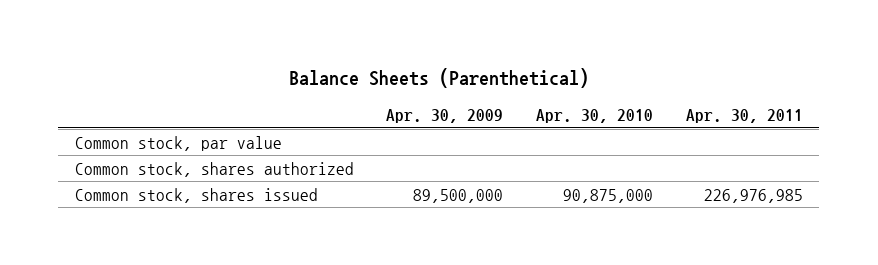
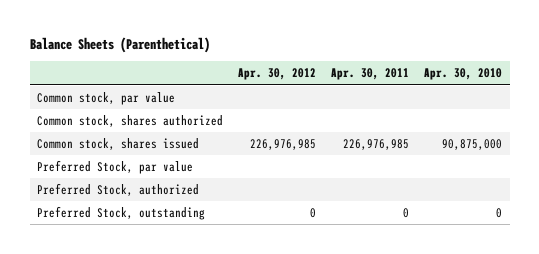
- | Apr. 30, 2009 | Apr. 30, 2010 | Apr. 30, 2011
+ | Apr. 30, 2012 | Apr. 30, 2011 | Apr. 30, 2010
+ Preferred Stock, par value
+ Preferred Stock, authorized
+ Preferred Stock, outstanding | 0 | 0 | 0

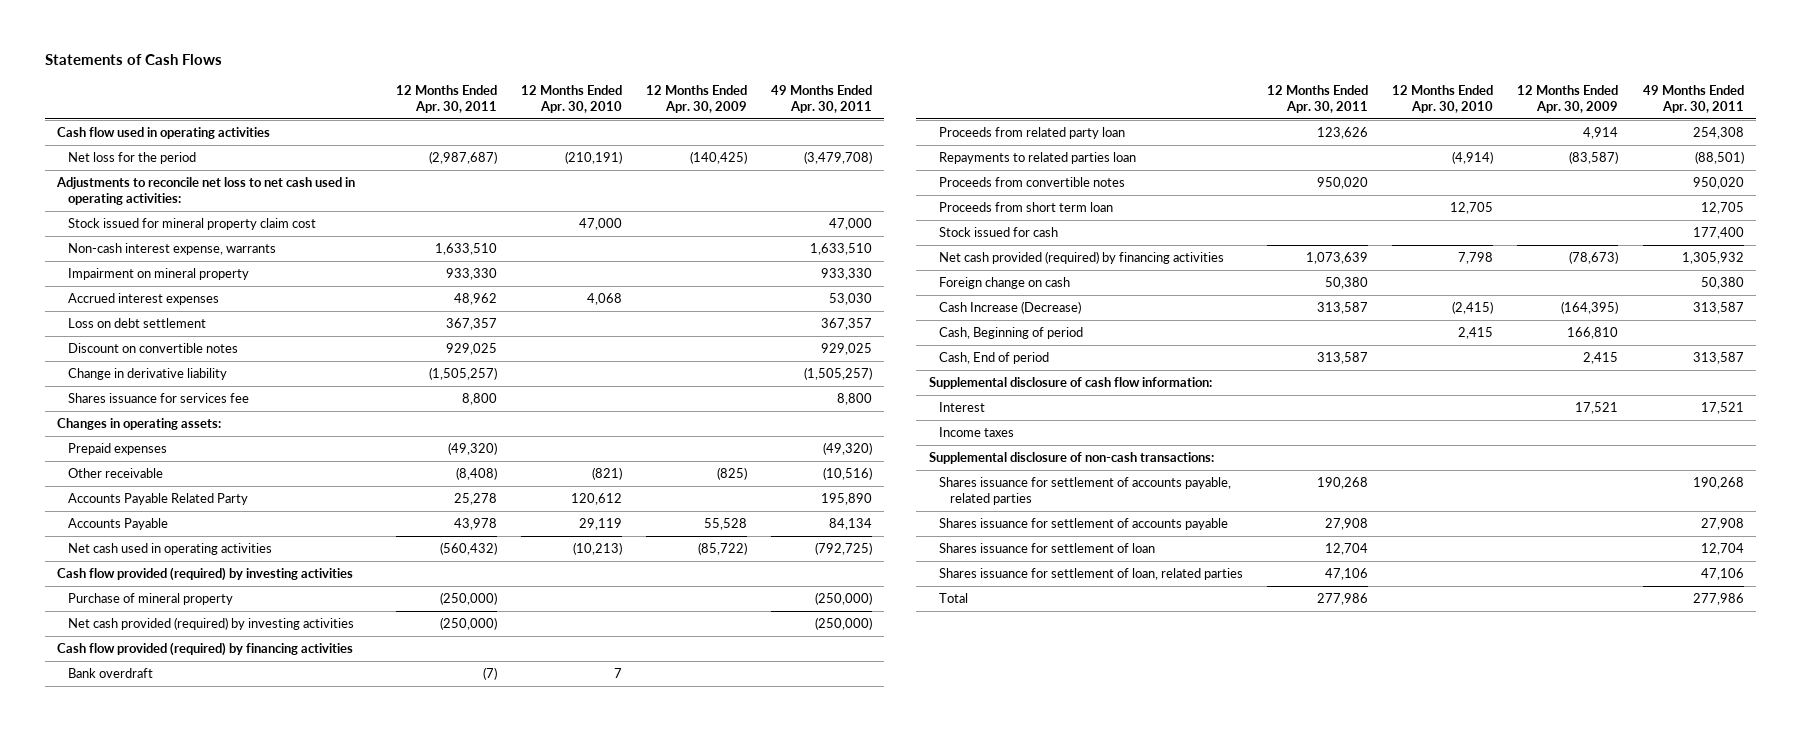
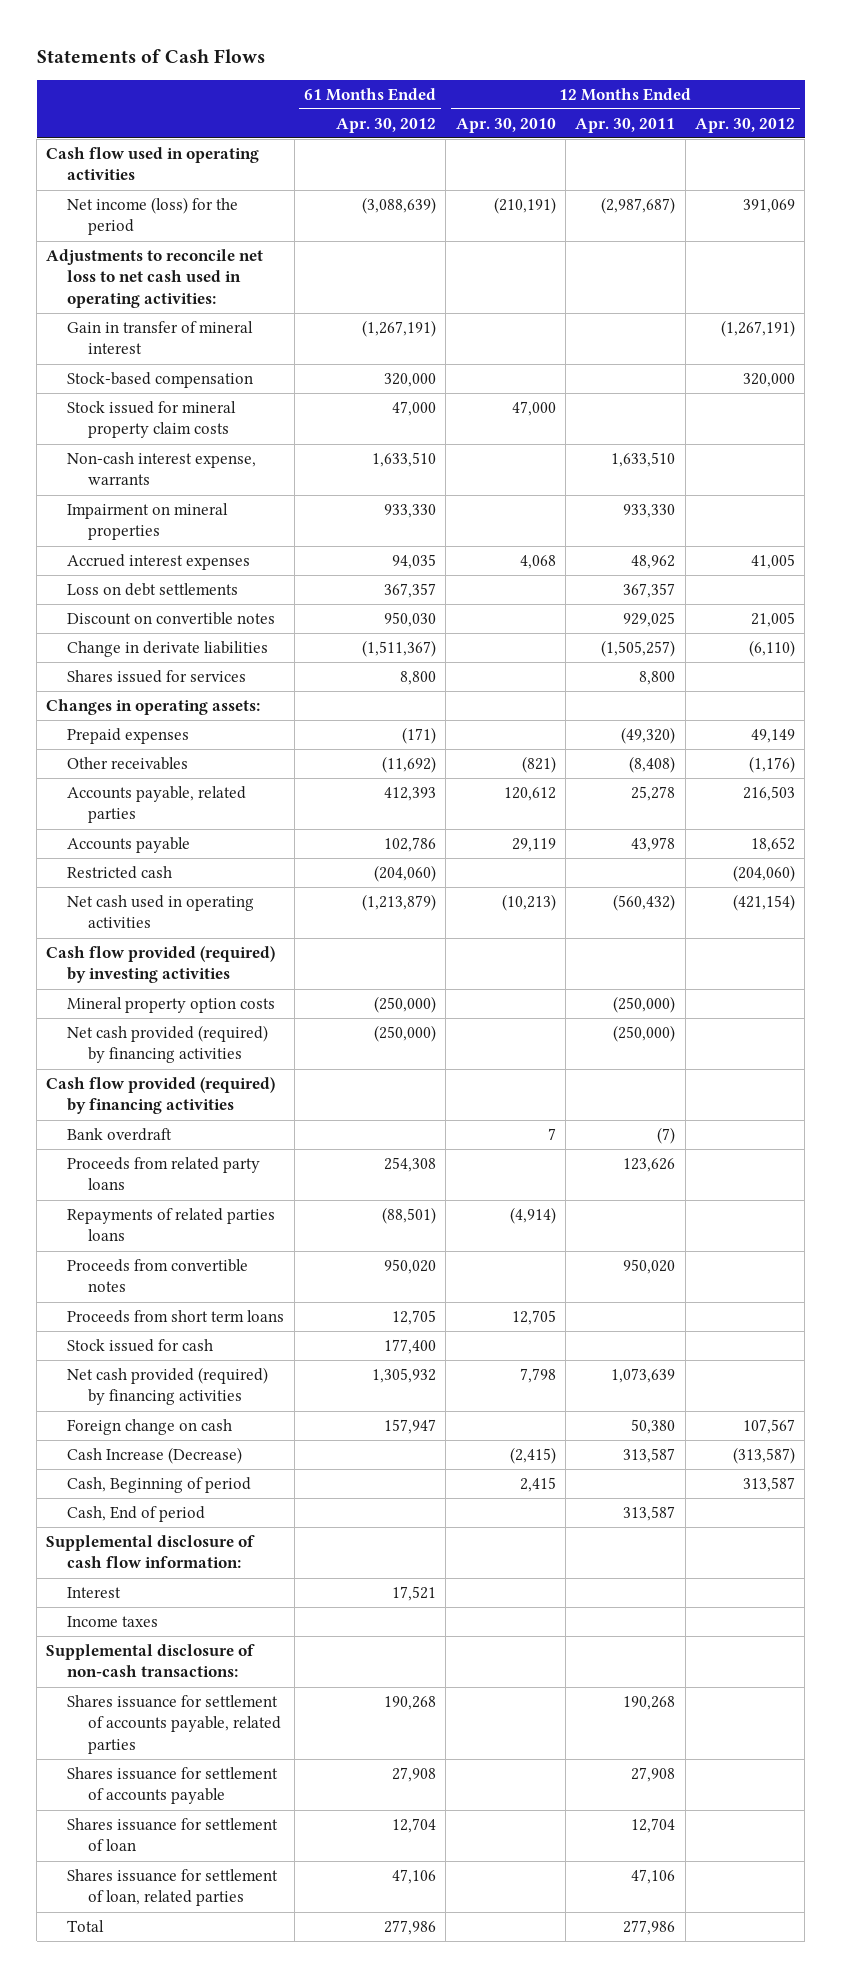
- | 12 Months Ended Apr. 30, 2011 | 12 Months Ended Apr. 30, 2010 | 12 Months Ended Apr. 30, 2009 | 49 Months Ended Apr. 30, 2011
+ | 61 Months Ended Apr. 30, 2012 | 12 Months Ended Apr. 30, 2010 | 12 Months Ended Apr. 30, 2011 | 12 Months Ended Apr. 30, 2012
- Net loss for the period | (2,987,687) | (210,191) | (140,425) | (3,479,708)
+ Net income (loss) for the period | (3,088,639) | (210,191) | (2,987,687) | 391,069
- Stock issued for mineral property claim cost | | 47,000 | | 47,000
+ Gain in transfer of mineral interest | (1,267,191) | | | (1,267,191)
+ Stock-based compensation | 320,000 | | | 320,000
+ Stock issued for mineral property claim costs | 47,000 | 47,000 | |
- Impairment on mineral property | 933,330 | | | 933,330
+ Impairment on mineral properties | 933,330 | | 933,330 |
- Loss on debt settlement | 367,357 | | | 367,357
+ Loss on debt settlements | 367,357 | | 367,357 |
- Change in derivative liability | (1,505,257) | | | (1,505,257)
- Shares issuance for services fee | 8,800 | | | 8,800
+ Change in derivate liabilities | (1,511,367) | | (1,505,257) | (6,110)
+ Shares issued for services | 8,800 | | 8,800 |
- Other receivable | (8,408) | (821) | (825) | (10,516)
- Accounts Payable Related Party | 25,278 | 120,612 | | 195,890
- Accounts Payable | 43,978 | 29,119 | 55,528 | 84,134
+ Other receivables | (11,692) | (821) | (8,408) | (1,176)
+ Accounts payable, related parties | 412,393 | 120,612 | 25,278 | 216,503
+ Accounts payable | 102,786 | 29,119 | 43,978 | 18,652
+ Restricted cash | (204,060) | | | (204,060)
- Purchase of mineral property | (250,000) | | | (250,000)
- Net cash provided (required) by investing activities | (250,000) | | | (250,000)
+ Mineral property option costs | (250,000) | | (250,000) |
+ Net cash provided (required) by financing activities | (250,000) | | (250,000) |
- Proceeds from related party loan | 123,626 | | 4,914 | 254,308
- Repayments to related parties loan | | (4,914) | (83,587) | (88,501)
+ Proceeds from related party loans | 254,308 | | 123,626 |
+ Repayments of related parties loans | (88,501) | (4,914) | |
- Proceeds from short term loan | | 12,705 | | 12,705
+ Proceeds from short term loans | 12,705 | 12,705 | |

